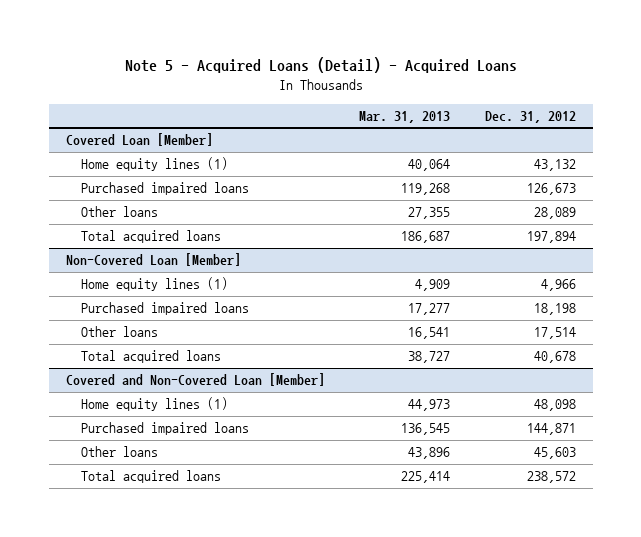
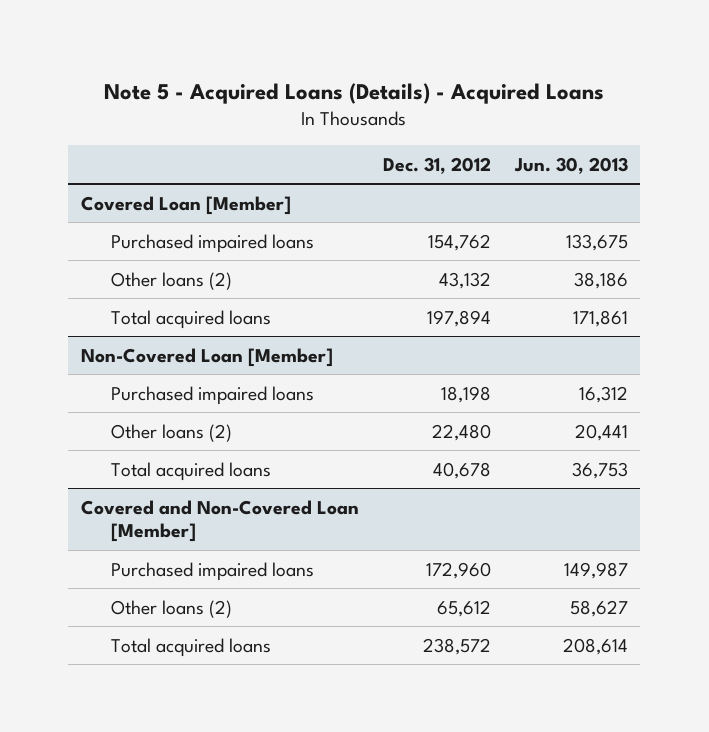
- Note 5 - Acquired Loans (Detail) - Acquired Loans
+ Note 5 - Acquired Loans (Details) - Acquired Loans
- | Mar. 31, 2013 | Dec. 31, 2012
+ | Dec. 31, 2012 | Jun. 30, 2013
@ Covered Loan [Member]
- Home equity lines (1) | 40,064 | 43,132
- Purchased impaired loans | 119,268 | 126,673
- Other loans | 27,355 | 28,089
+ Purchased impaired loans | 154,762 | 133,675
+ Other loans (2) | 43,132 | 38,186
@ Non-Covered Loan [Member]
- Home equity lines (1) | 4,909 | 4,966
- Other loans | 16,541 | 17,514
+ Other loans (2) | 22,480 | 20,441
@ Covered and Non-Covered Loan [Member]
- Home equity lines (1) | 44,973 | 48,098
- Purchased impaired loans | 136,545 | 144,871
- Other loans | 43,896 | 45,603
+ Purchased impaired loans | 172,960 | 149,987
+ Other loans (2) | 65,612 | 58,627

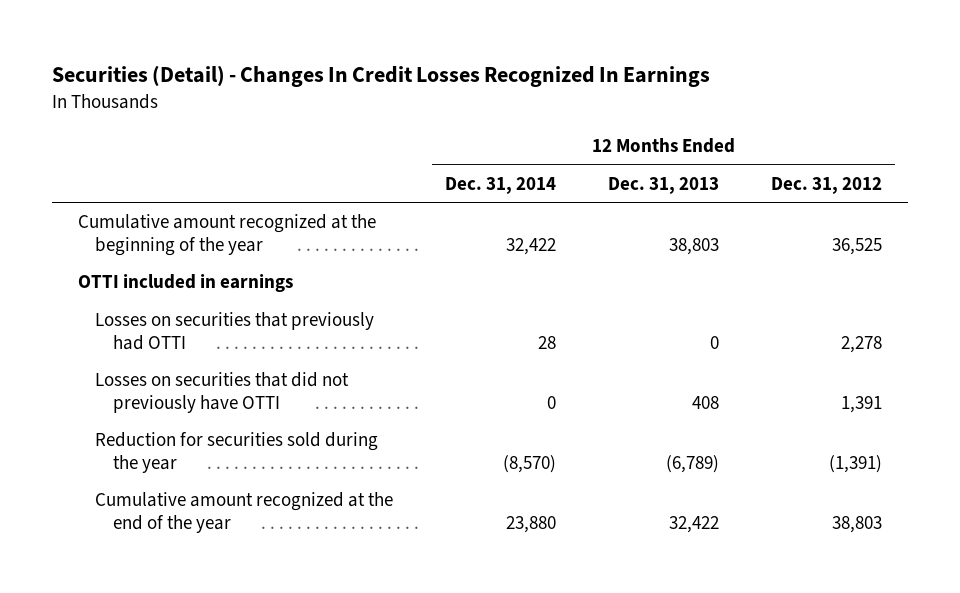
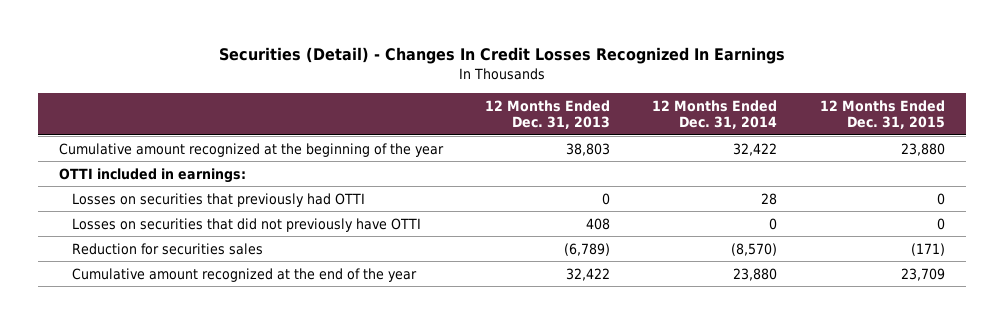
- | 12 Months Ended Dec. 31, 2014 | 12 Months Ended Dec. 31, 2013 | 12 Months Ended Dec. 31, 2012
+ | 12 Months Ended Dec. 31, 2013 | 12 Months Ended Dec. 31, 2014 | 12 Months Ended Dec. 31, 2015
- OTTI included in earnings
+ OTTI included in earnings:
- Reduction for securities sold during the year | (8,570) | (6,789) | (1,391)
+ Reduction for securities sales | (6,789) | (8,570) | (171)

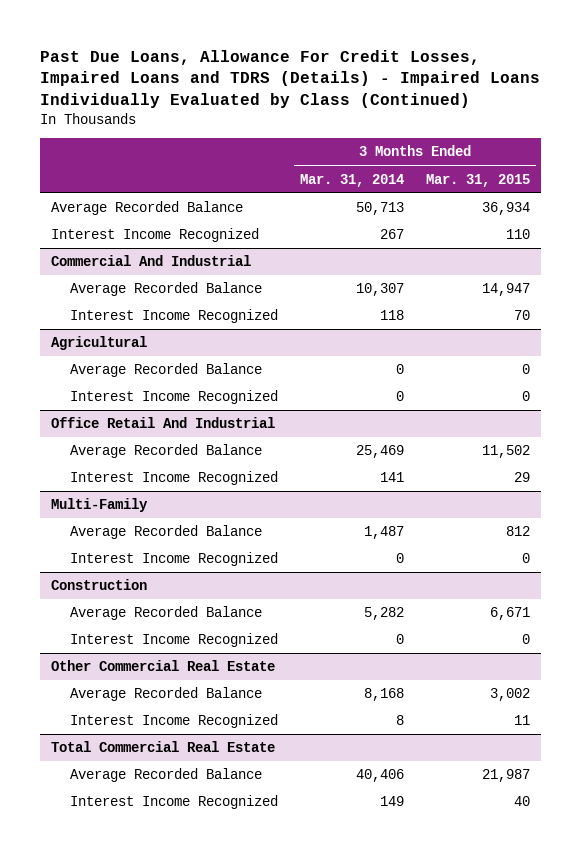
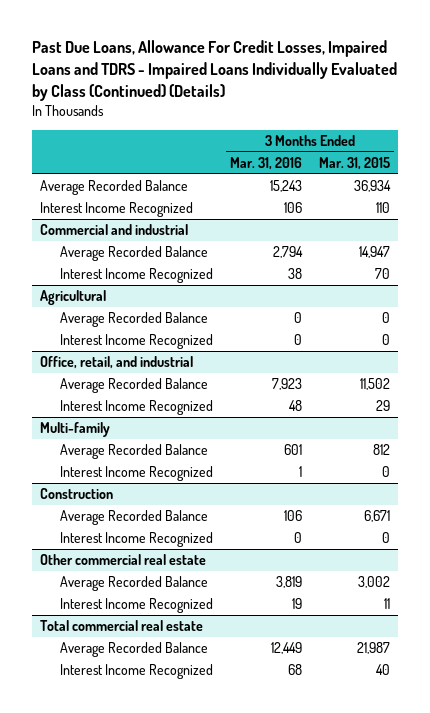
- Past Due Loans, Allowance For Credit Losses, Impaired Loans and TDRS (Details) - Impaired Loans Individually Evaluated by Class (Continued)
+ Past Due Loans, Allowance For Credit Losses, Impaired Loans and TDRS - Impaired Loans Individually Evaluated by Class (Continued) (Details)
- | 3 Months Ended Mar. 31, 2014 | 3 Months Ended Mar. 31, 2015
+ | 3 Months Ended Mar. 31, 2016 | 3 Months Ended Mar. 31, 2015
- Commercial And Industrial
+ Commercial and industrial
- Office Retail And Industrial
+ Office, retail, and industrial
- Multi-Family
+ Multi-family
- Other Commercial Real Estate
+ Other commercial real estate
- Total Commercial Real Estate
+ Total commercial real estate

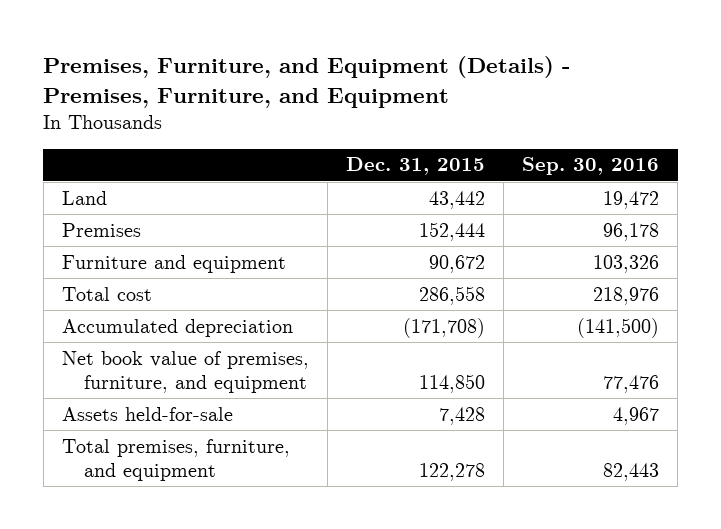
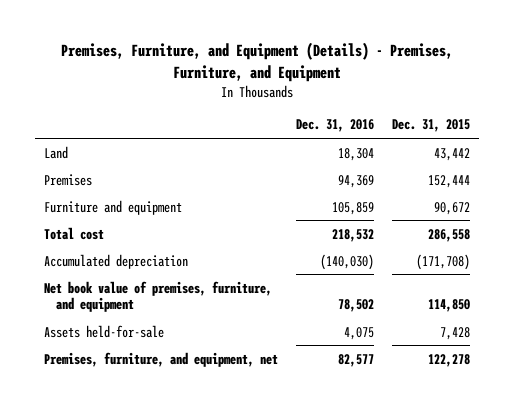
- | Dec. 31, 2015 | Sep. 30, 2016
+ | Dec. 31, 2016 | Dec. 31, 2015
- Total premises, furniture, and equipment | 122,278 | 82,443
+ Premises, furniture, and equipment, net | 82,577 | 122,278

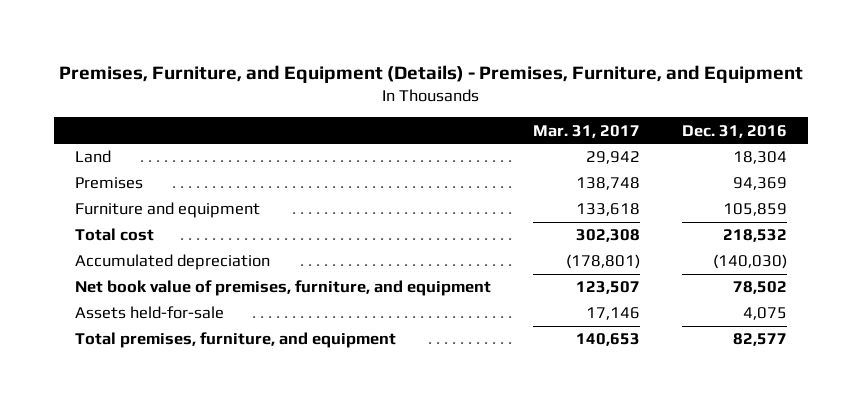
- | Dec. 31, 2016 | Dec. 31, 2015
+ | Mar. 31, 2017 | Dec. 31, 2016
- Premises, furniture, and equipment, net | 82,577 | 122,278
+ Total premises, furniture, and equipment | 140,653 | 82,577

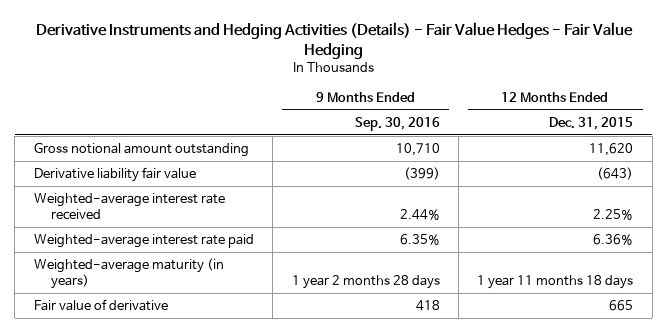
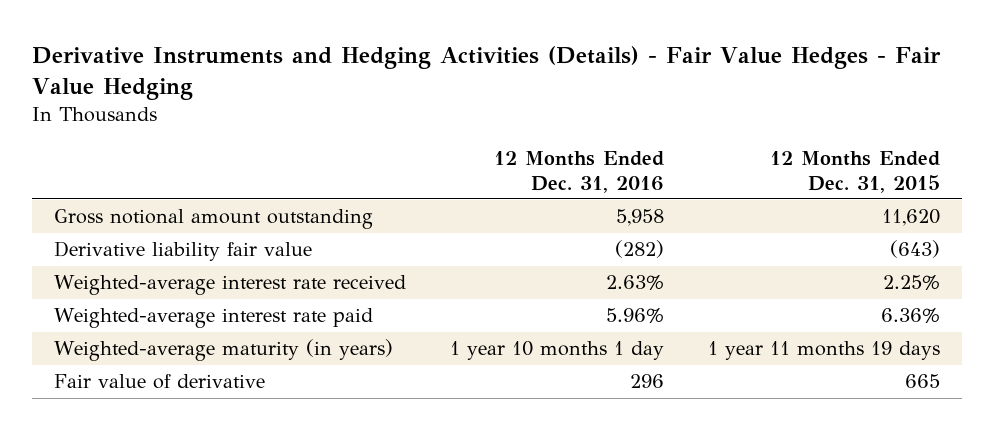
- | 9 Months Ended Sep. 30, 2016 | 12 Months Ended Dec. 31, 2015
+ | 12 Months Ended Dec. 31, 2016 | 12 Months Ended Dec. 31, 2015
- Weighted-average maturity (in years) | 1 year 2 months 28 days | 1 year 11 months 18 days
+ Weighted-average maturity (in years) | 1 year 10 months 1 day | 1 year 11 months 19 days

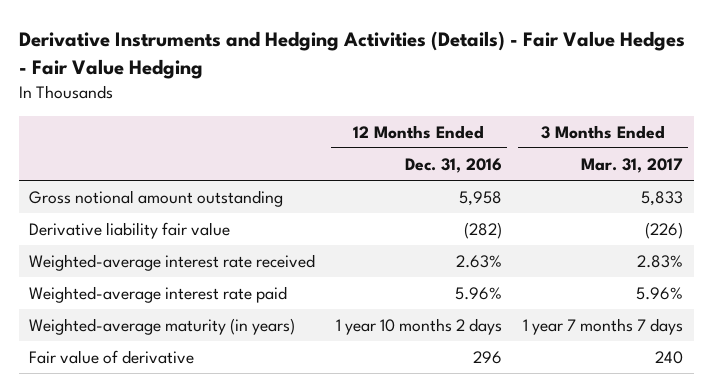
- | 12 Months Ended Dec. 31, 2016 | 12 Months Ended Dec. 31, 2015
+ | 12 Months Ended Dec. 31, 2016 | 3 Months Ended Mar. 31, 2017
- Weighted-average maturity (in years) | 1 year 10 months 1 day | 1 year 11 months 19 days
+ Weighted-average maturity (in years) | 1 year 10 months 2 days | 1 year 7 months 7 days

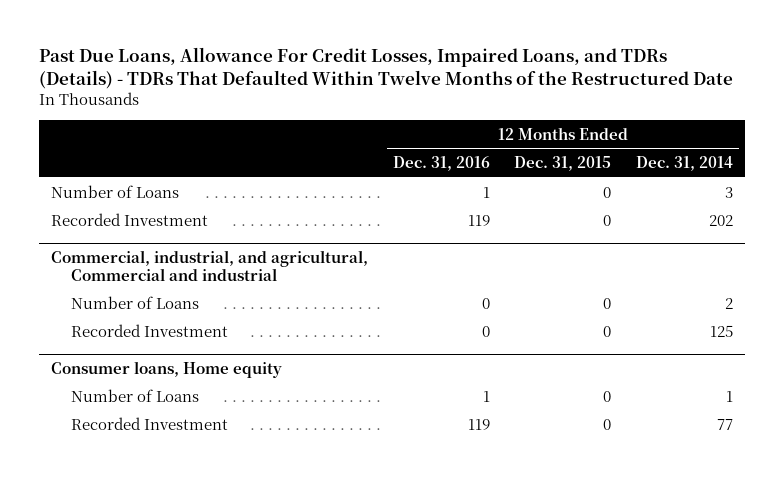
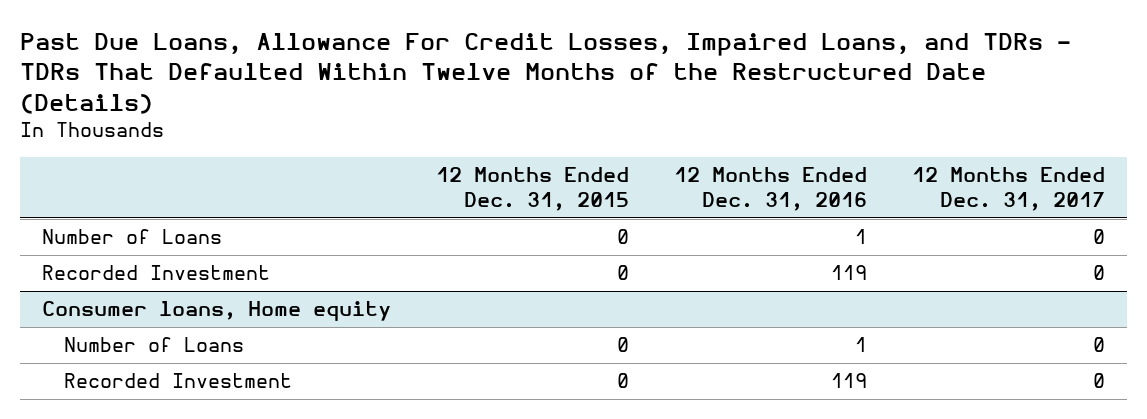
- Past Due Loans, Allowance For Credit Losses, Impaired Loans, and TDRs (Details) - TDRs That Defaulted Within Twelve Months of the Restructured Date
+ Past Due Loans, Allowance For Credit Losses, Impaired Loans, and TDRs - TDRs That Defaulted Within Twelve Months of the Restructured Date (Details)
- | 12 Months Ended Dec. 31, 2016 | 12 Months Ended Dec. 31, 2015 | 12 Months Ended Dec. 31, 2014
+ | 12 Months Ended Dec. 31, 2015 | 12 Months Ended Dec. 31, 2016 | 12 Months Ended Dec. 31, 2017
- Commercial, industrial, and agricultural, Commercial and industrial
- Number of Loans | 0 | 0 | 2
- Recorded Investment | 0 | 0 | 125

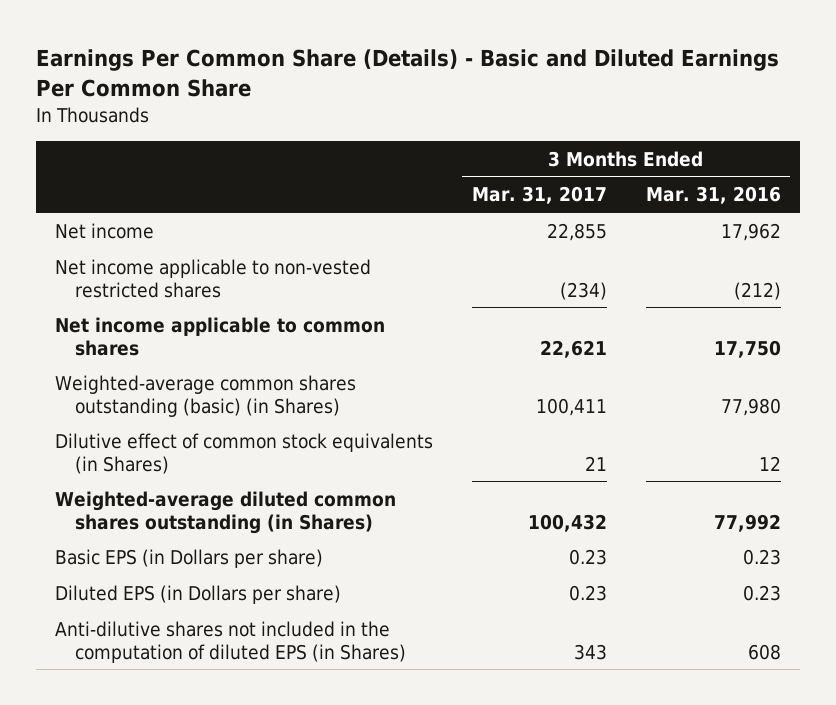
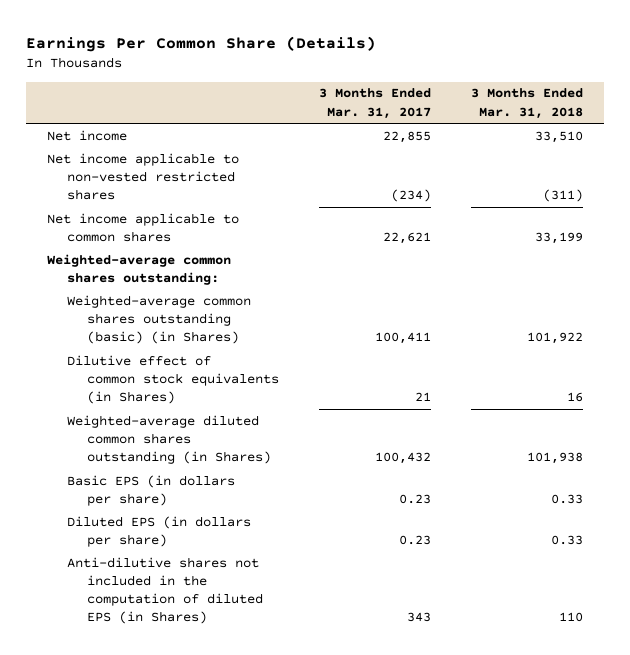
- Earnings Per Common Share (Details) - Basic and Diluted Earnings Per Common Share
+ Earnings Per Common Share (Details)
- | 3 Months Ended Mar. 31, 2017 | 3 Months Ended Mar. 31, 2016
+ | 3 Months Ended Mar. 31, 2017 | 3 Months Ended Mar. 31, 2018
+ Weighted-average common shares outstanding:
- Basic EPS (in Dollars per share) | 0.23 | 0.23
- Diluted EPS (in Dollars per share) | 0.23 | 0.23
+ Basic EPS (in dollars per share) | 0.23 | 0.33
+ Diluted EPS (in dollars per share) | 0.23 | 0.33

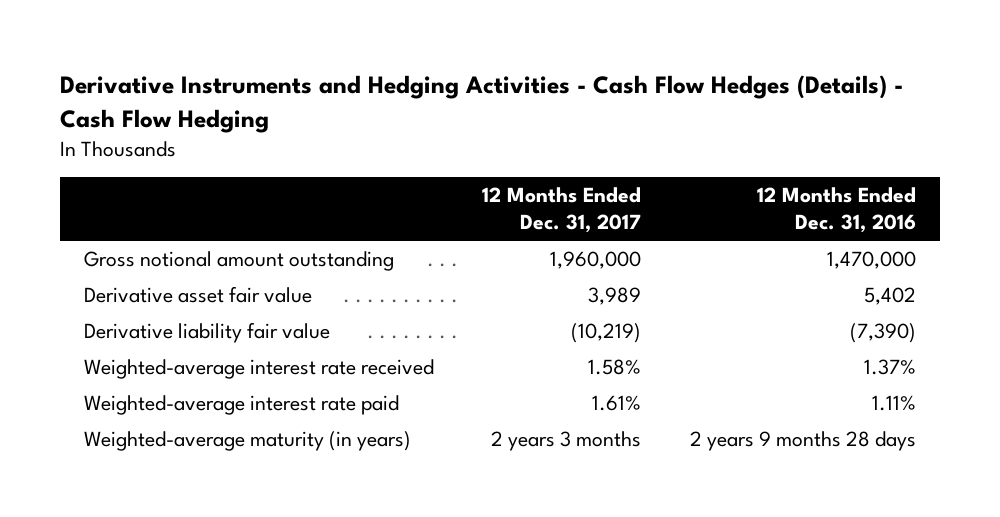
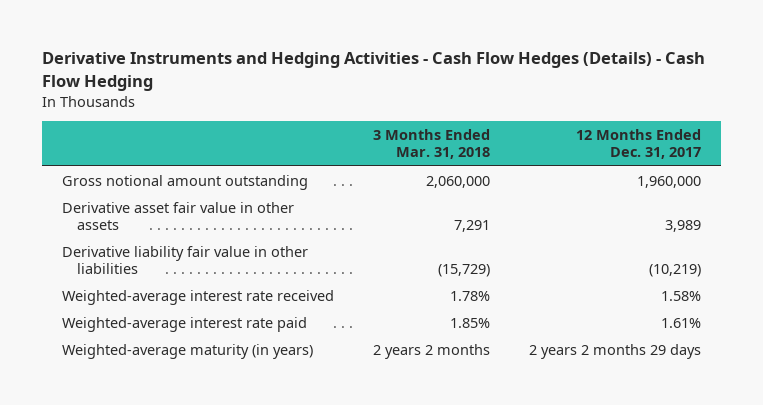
- | 12 Months Ended Dec. 31, 2017 | 12 Months Ended Dec. 31, 2016
+ | 3 Months Ended Mar. 31, 2018 | 12 Months Ended Dec. 31, 2017
- Derivative asset fair value | 3,989 | 5,402
- Derivative liability fair value | (10,219) | (7,390)
+ Derivative asset fair value in other assets | 7,291 | 3,989
+ Derivative liability fair value in other liabilities | (15,729) | (10,219)
- Weighted-average maturity (in years) | 2 years 3 months | 2 years 9 months 28 days
+ Weighted-average maturity (in years) | 2 years 2 months | 2 years 2 months 29 days

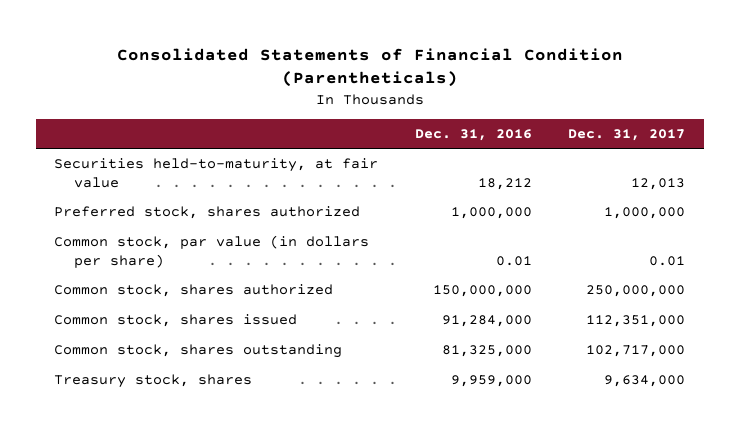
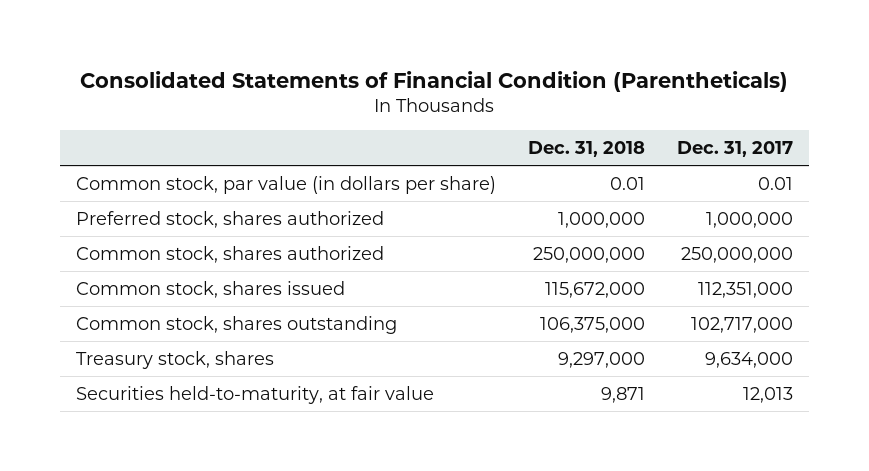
- | Dec. 31, 2016 | Dec. 31, 2017
+ | Dec. 31, 2018 | Dec. 31, 2017
moved down: Preferred stock, shares authorized | 1,000,000 | 1,000,000
moved down: Securities held-to-maturity, at fair value | 9,871 | 12,013

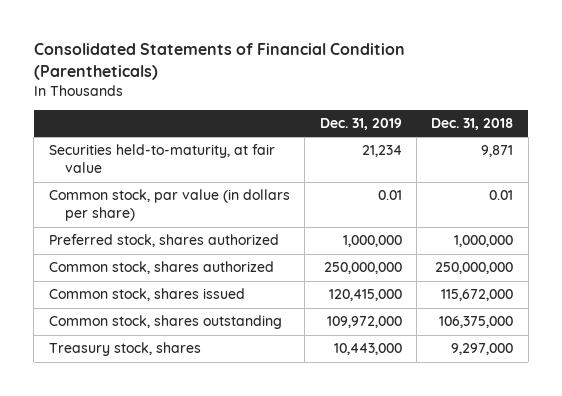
- | Dec. 31, 2018 | Dec. 31, 2017
+ | Dec. 31, 2019 | Dec. 31, 2018
moved up: Securities held-to-maturity, at fair value | 21,234 | 9,871

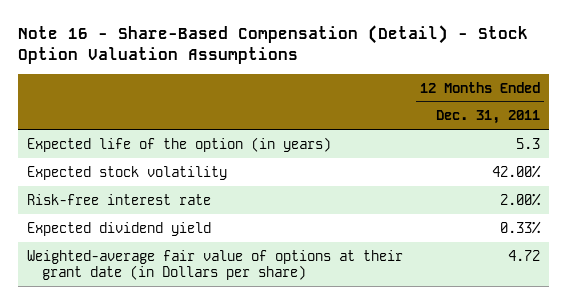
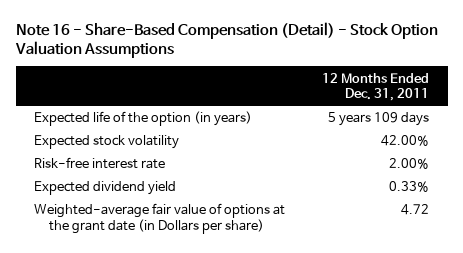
- Expected life of the option (in years) | 5.3
+ Expected life of the option (in years) | 5 years 109 days
- Weighted-average fair value of options at their grant date (in Dollars per share) | 4.72
+ Weighted-average fair value of options at the grant date (in Dollars per share) | 4.72

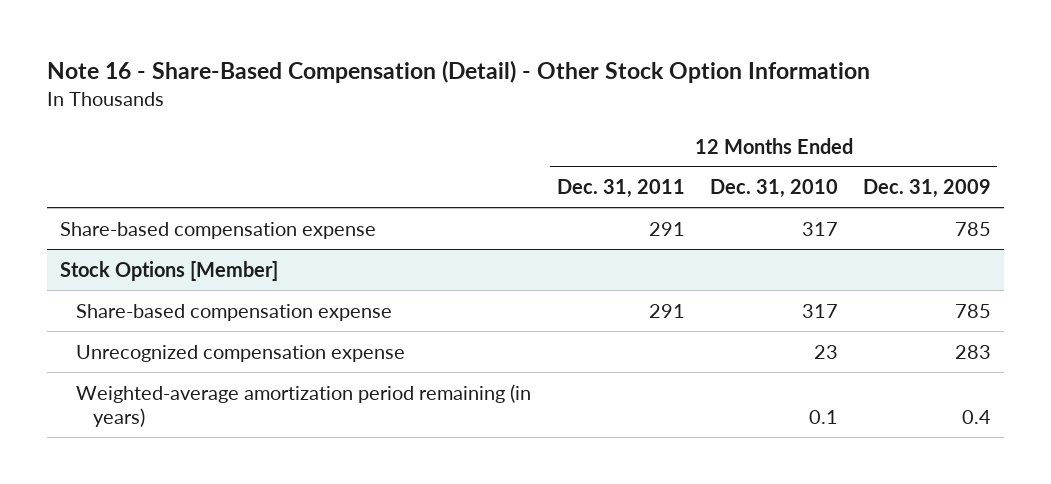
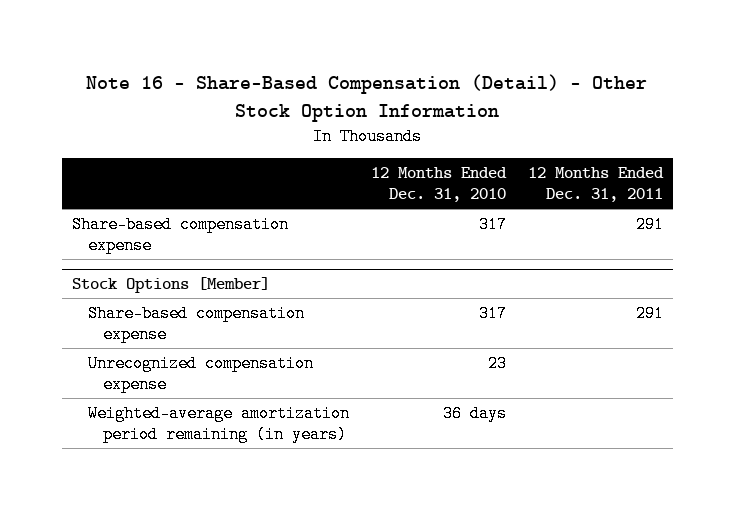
- | 12 Months Ended Dec. 31, 2011 | 12 Months Ended Dec. 31, 2010 | 12 Months Ended Dec. 31, 2009
+ | 12 Months Ended Dec. 31, 2010 | 12 Months Ended Dec. 31, 2011
@ Stock Options [Member]
- Weighted-average amortization period remaining (in years) | | 0.1 | 0.4
+ Weighted-average amortization period remaining (in years) | 36 days |

